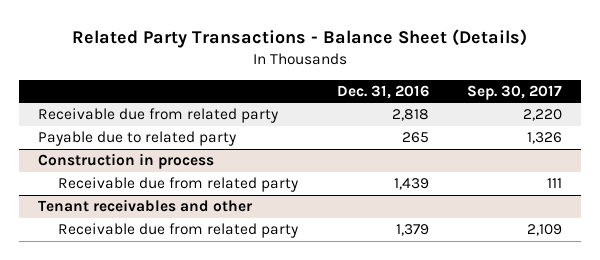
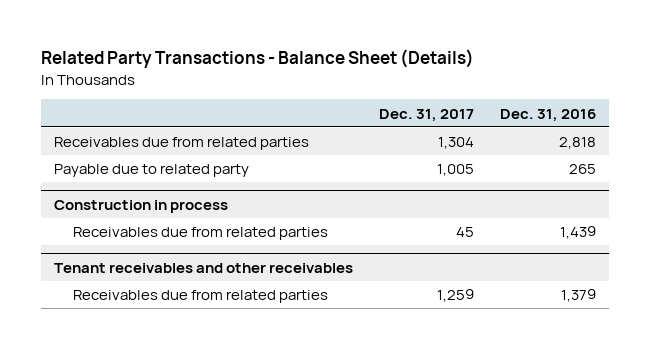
- | Dec. 31, 2016 | Sep. 30, 2017
+ | Dec. 31, 2017 | Dec. 31, 2016
- Receivable due from related party | 2,818 | 2,220
+ Receivables due from related parties | 1,304 | 2,818
@ Construction in process
- Receivable due from related party | 1,439 | 111
- Tenant receivables and other
- Receivable due from related party | 1,379 | 2,109
@ Construction in process
+ Receivables due from related parties | 45 | 1,439
+ Tenant receivables and other receivables
+ Receivables due from related parties | 1,259 | 1,379

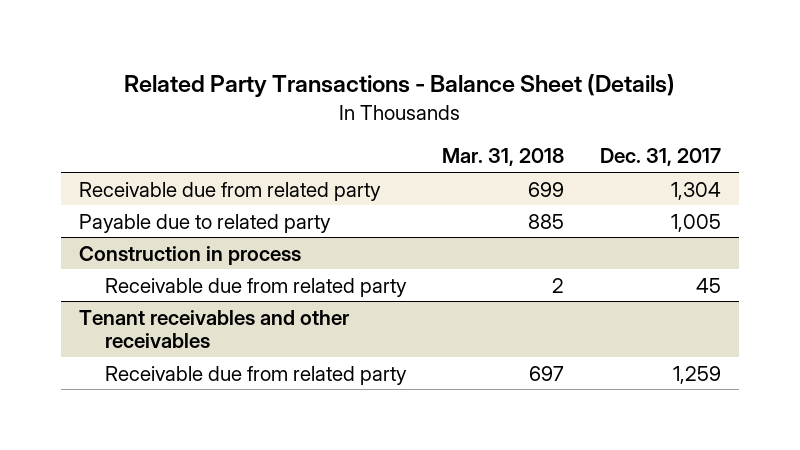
- | Dec. 31, 2017 | Dec. 31, 2016
+ | Mar. 31, 2018 | Dec. 31, 2017
- Receivables due from related parties | 1,304 | 2,818
+ Receivable due from related party | 699 | 1,304
@ Construction in process
- Receivables due from related parties | 45 | 1,439
+ Receivable due from related party | 2 | 45
@ Tenant receivables and other receivables
- Receivables due from related parties | 1,259 | 1,379
+ Receivable due from related party | 697 | 1,259

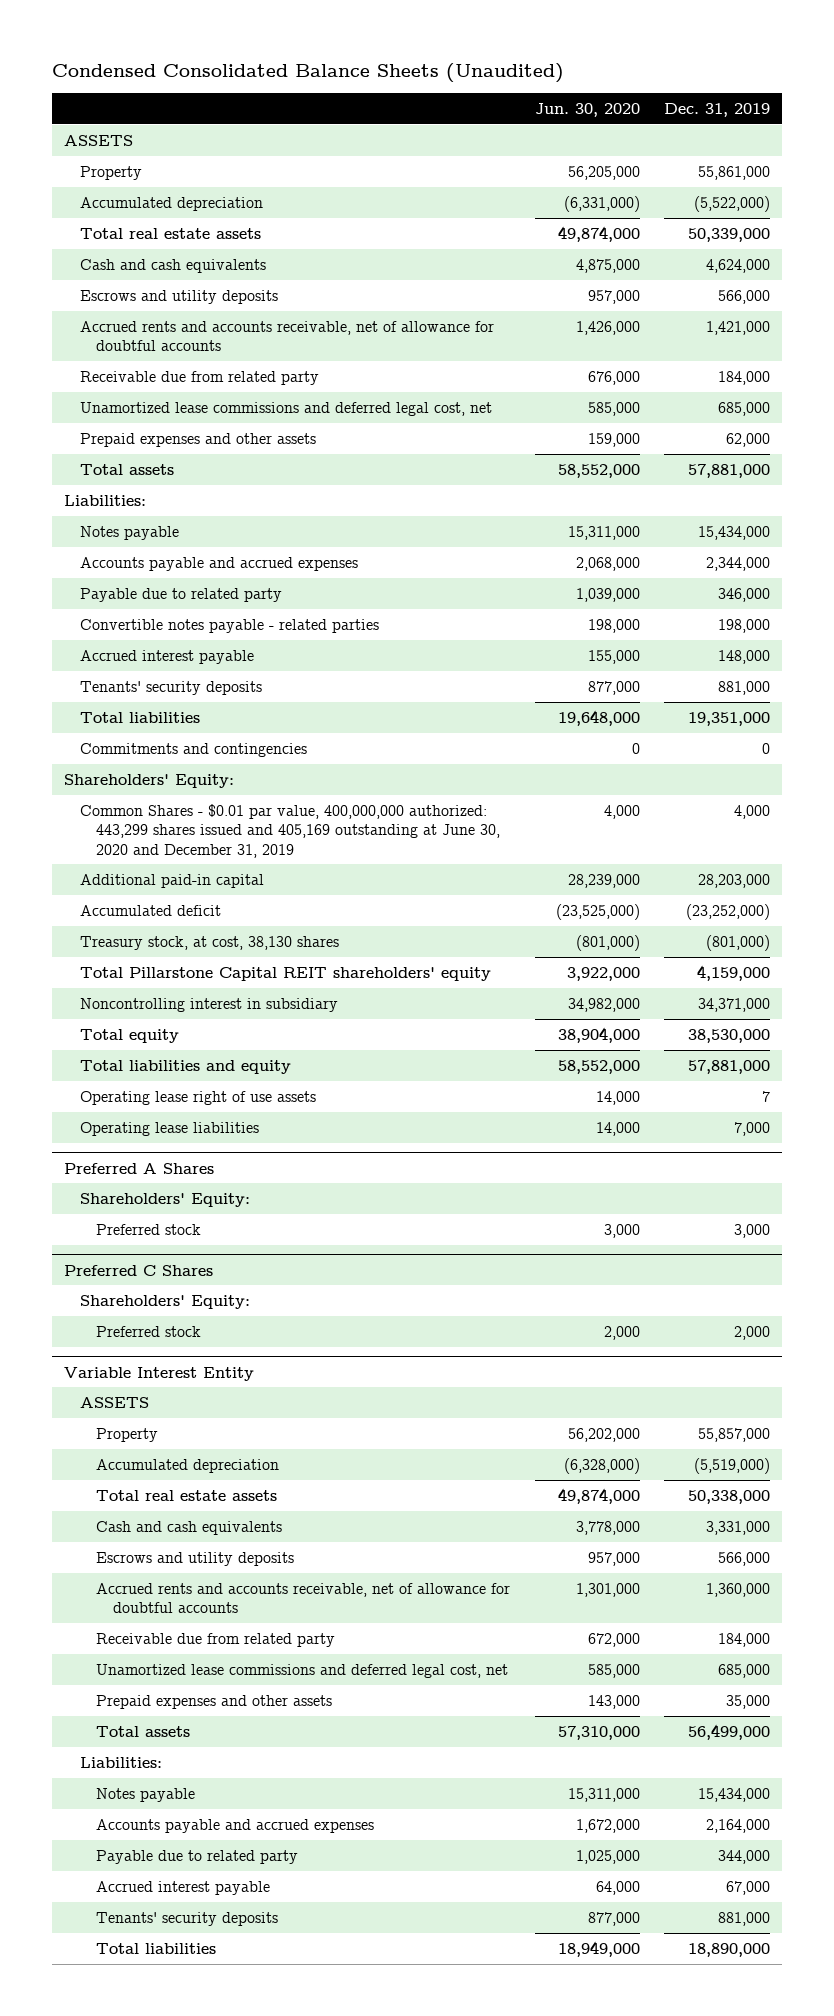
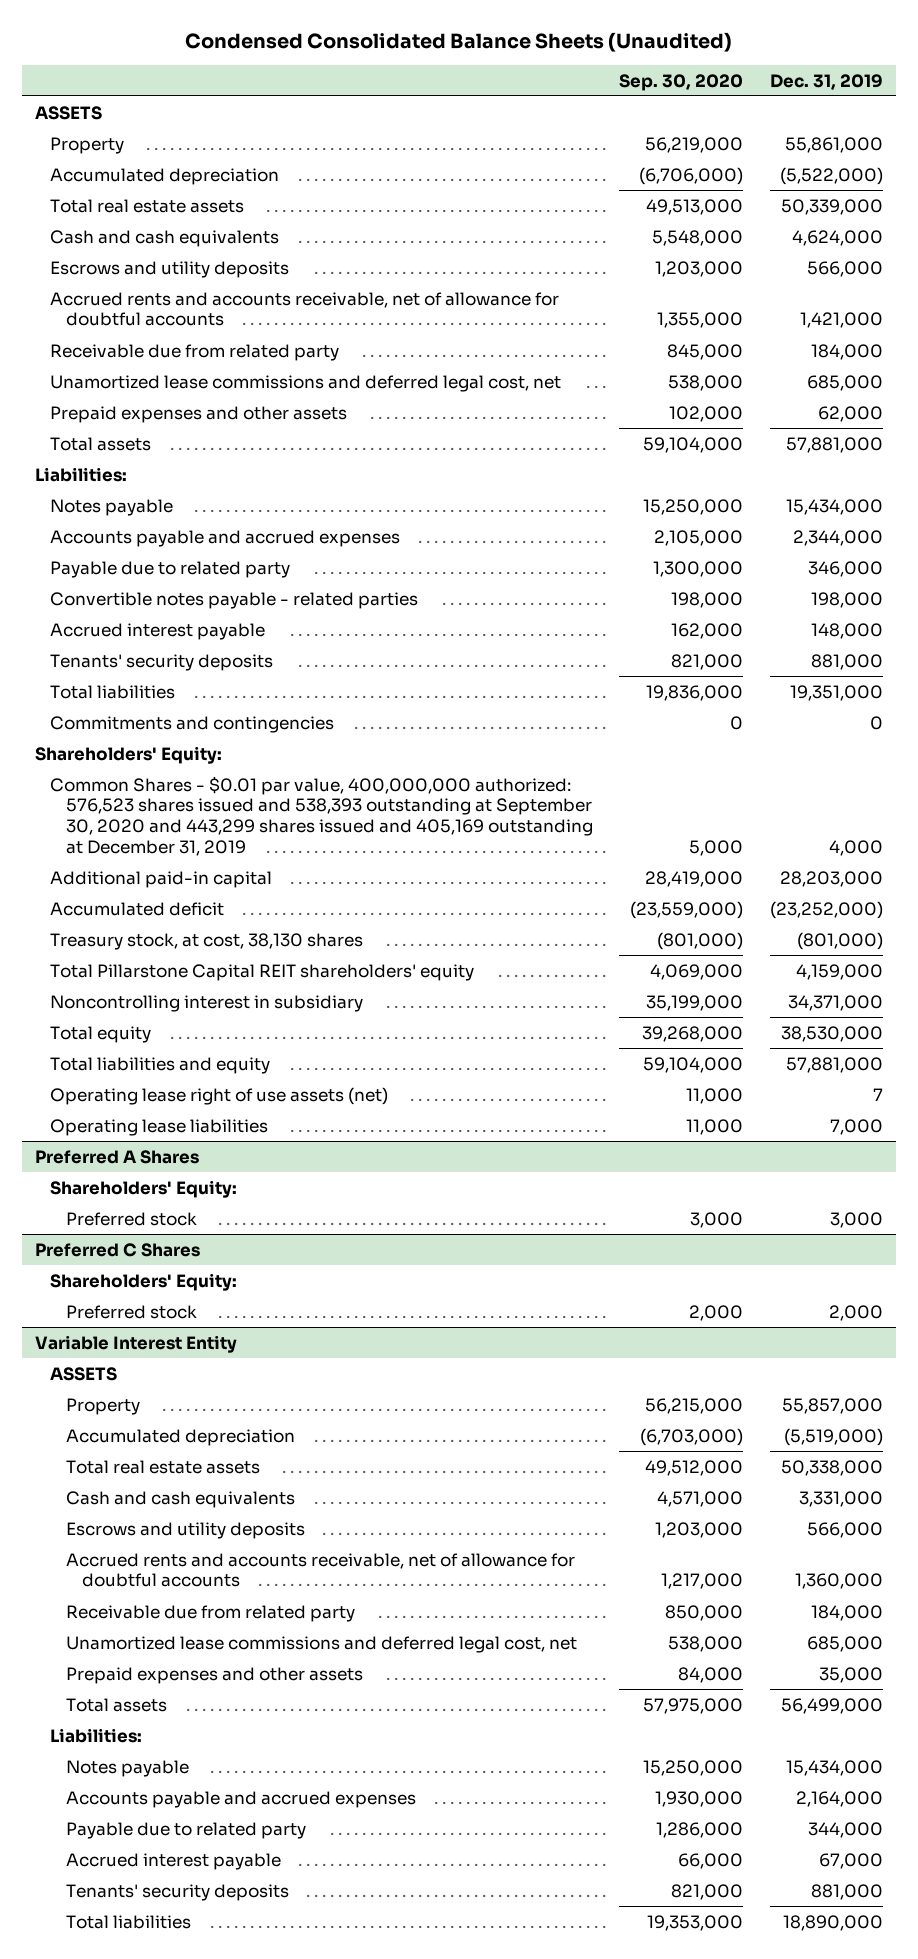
- | Jun. 30, 2020 | Dec. 31, 2019
+ | Sep. 30, 2020 | Dec. 31, 2019
- Common Shares - $0.01 par value, 400,000,000 authorized: 443,299 shares issued and 405,169 outstanding at June 30, 2020 and December 31, 2019 | 4,000 | 4,000
+ Common Shares - $0.01 par value, 400,000,000 authorized: 576,523 shares issued and 538,393 outstanding at September 30, 2020 and 443,299 shares issued and 405,169 outstanding at December 31, 2019 | 5,000 | 4,000
- Operating lease right of use assets | 14,000 | 7
+ Operating lease right of use assets (net) | 11,000 | 7

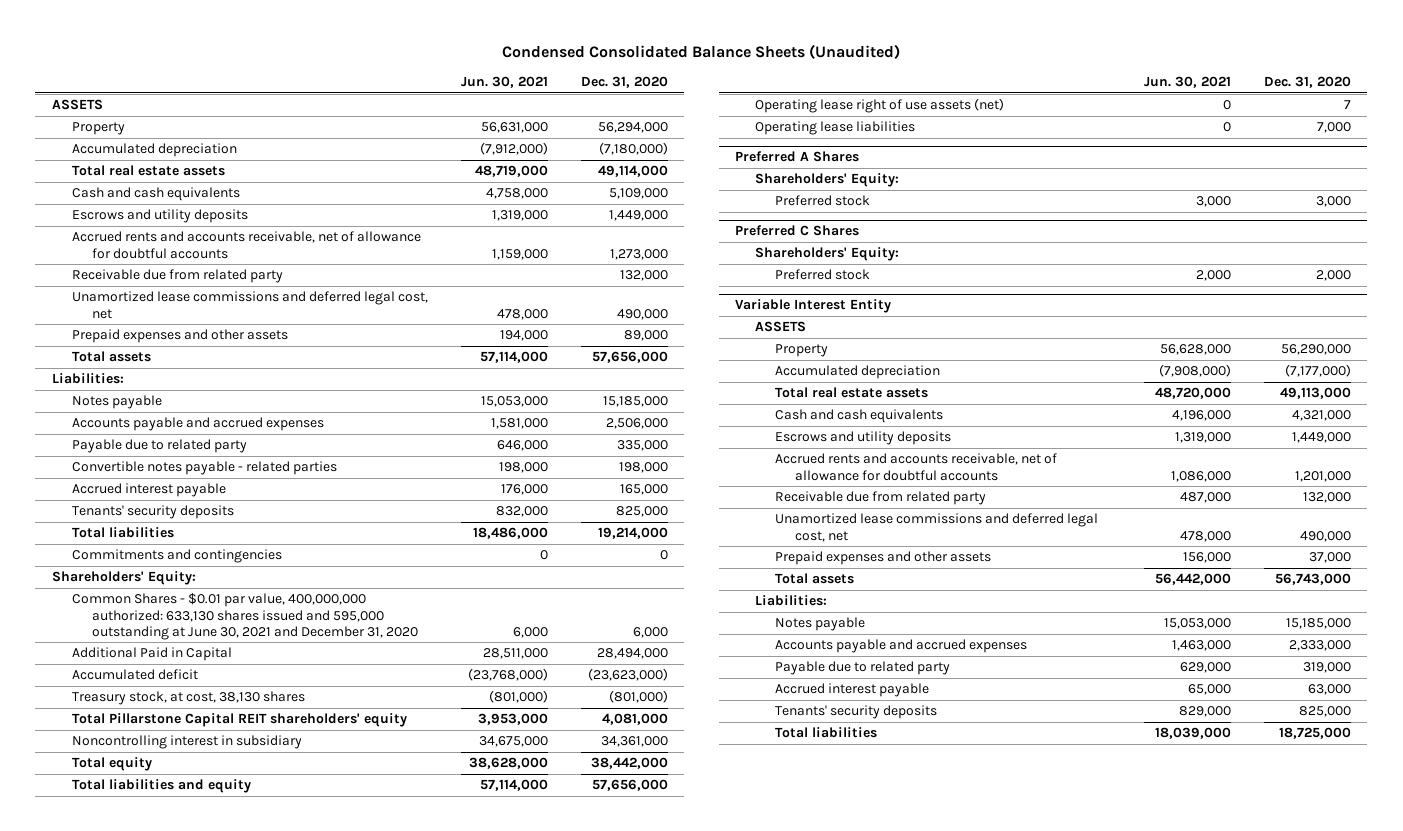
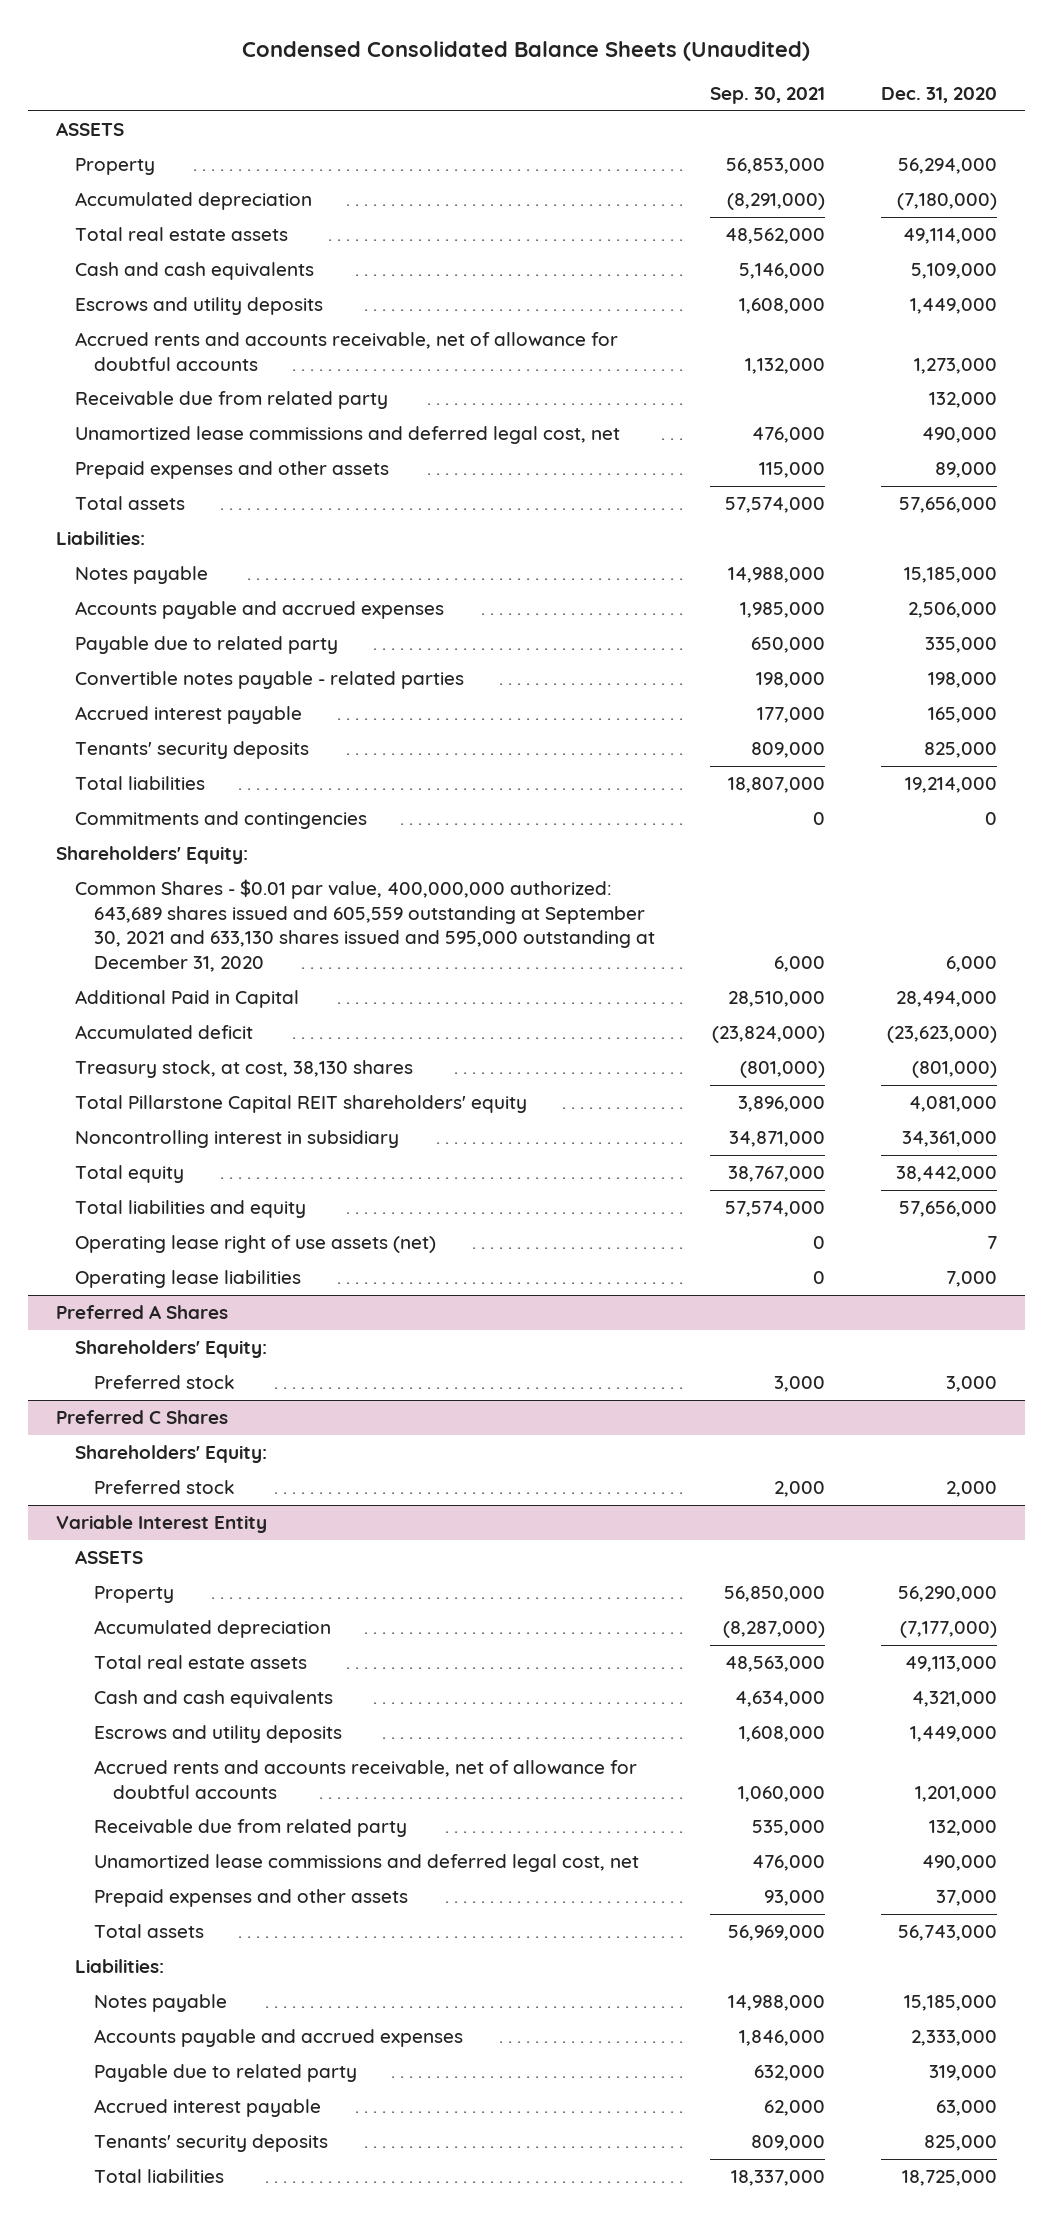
- | Jun. 30, 2021 | Dec. 31, 2020
+ | Sep. 30, 2021 | Dec. 31, 2020
- Common Shares - $0.01 par value, 400,000,000 authorized: 633,130 shares issued and 595,000 outstanding at June 30, 2021 and December 31, 2020 | 6,000 | 6,000
+ Common Shares - $0.01 par value, 400,000,000 authorized: 643,689 shares issued and 605,559 outstanding at September 30, 2021 and 633,130 shares issued and 595,000 outstanding at December 31, 2020 | 6,000 | 6,000

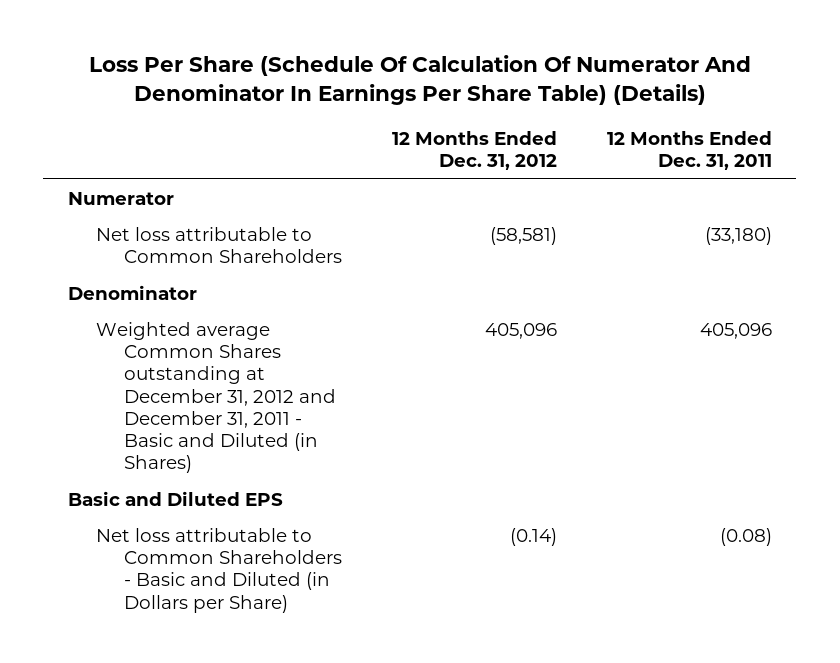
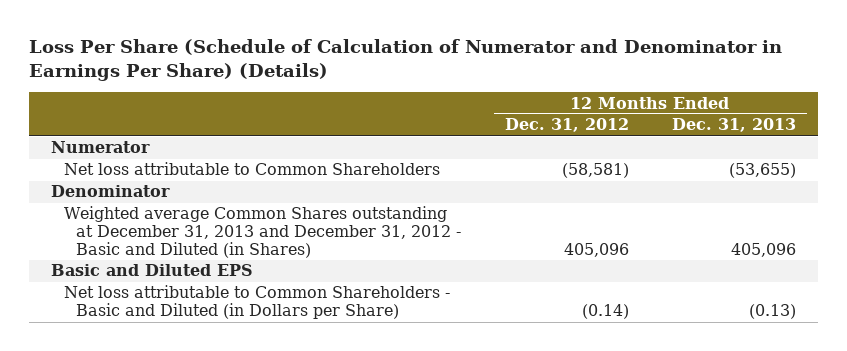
- Loss Per Share (Schedule Of Calculation Of Numerator And Denominator In Earnings Per Share Table) (Details)
+ Loss Per Share (Schedule of Calculation of Numerator and Denominator in Earnings Per Share) (Details)
- | 12 Months Ended Dec. 31, 2012 | 12 Months Ended Dec. 31, 2011
+ | 12 Months Ended Dec. 31, 2012 | 12 Months Ended Dec. 31, 2013
- Weighted average Common Shares outstanding at December 31, 2012 and December 31, 2011 - Basic and Diluted (in Shares) | 405,096 | 405,096
+ Weighted average Common Shares outstanding at December 31, 2013 and December 31, 2012 - Basic and Diluted (in Shares) | 405,096 | 405,096

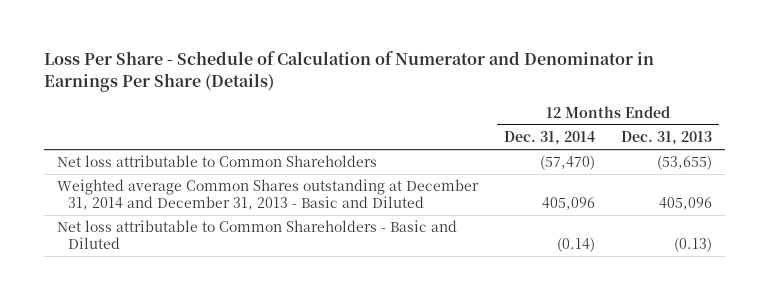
- Loss Per Share (Schedule of Calculation of Numerator and Denominator in Earnings Per Share) (Details)
+ Loss Per Share - Schedule of Calculation of Numerator and Denominator in Earnings Per Share (Details)
- | 12 Months Ended Dec. 31, 2012 | 12 Months Ended Dec. 31, 2013
+ | 12 Months Ended Dec. 31, 2014 | 12 Months Ended Dec. 31, 2013
- Numerator
- Denominator
- Weighted average Common Shares outstanding at December 31, 2013 and December 31, 2012 - Basic and Diluted (in Shares) | 405,096 | 405,096
- Basic and Diluted EPS
- Net loss attributable to Common Shareholders - Basic and Diluted (in Dollars per Share) | (0.14) | (0.13)
+ Weighted average Common Shares outstanding at December 31, 2014 and December 31, 2013 - Basic and Diluted | 405,096 | 405,096
+ Net loss attributable to Common Shareholders - Basic and Diluted | (0.14) | (0.13)

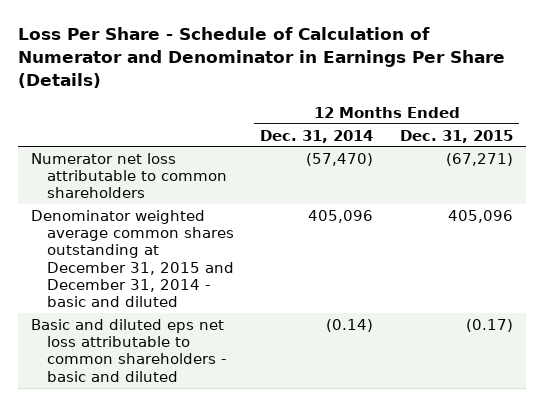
- | 12 Months Ended Dec. 31, 2014 | 12 Months Ended Dec. 31, 2013
+ | 12 Months Ended Dec. 31, 2014 | 12 Months Ended Dec. 31, 2015
- Net loss attributable to Common Shareholders | (57,470) | (53,655)
- Weighted average Common Shares outstanding at December 31, 2014 and December 31, 2013 - Basic and Diluted | 405,096 | 405,096
- Net loss attributable to Common Shareholders - Basic and Diluted | (0.14) | (0.13)
+ Numerator net loss attributable to common shareholders | (57,470) | (67,271)
+ Denominator weighted average common shares outstanding at December 31, 2015 and December 31, 2014 - basic and diluted | 405,096 | 405,096
+ Basic and diluted eps net loss attributable to common shareholders - basic and diluted | (0.14) | (0.17)

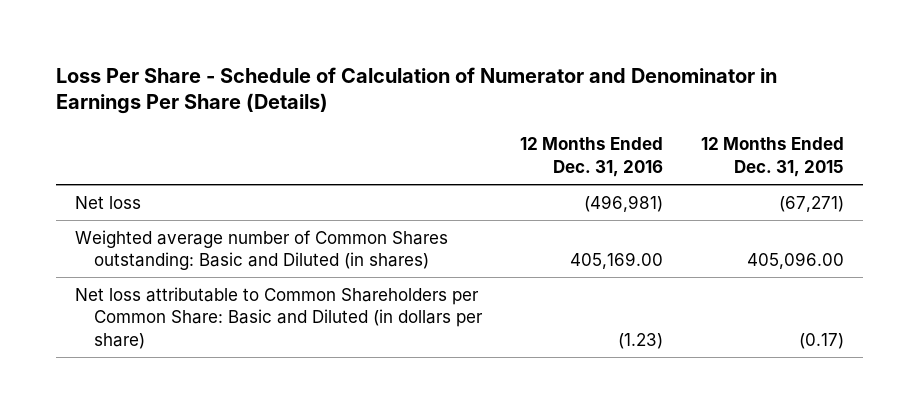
- | 12 Months Ended Dec. 31, 2014 | 12 Months Ended Dec. 31, 2015
+ | 12 Months Ended Dec. 31, 2016 | 12 Months Ended Dec. 31, 2015
- Numerator net loss attributable to common shareholders | (57,470) | (67,271)
- Denominator weighted average common shares outstanding at December 31, 2015 and December 31, 2014 - basic and diluted | 405,096 | 405,096
- Basic and diluted eps net loss attributable to common shareholders - basic and diluted | (0.14) | (0.17)
+ Net loss | (496,981) | (67,271)
+ Weighted average number of Common Shares outstanding: Basic and Diluted (in shares) | 405,169.00 | 405,096.00
+ Net loss attributable to Common Shareholders per Common Share: Basic and Diluted (in dollars per share) | (1.23) | (0.17)

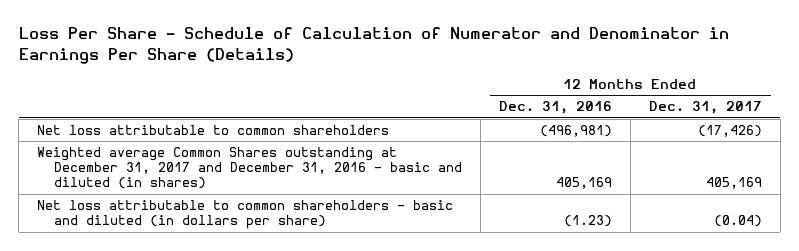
- | 12 Months Ended Dec. 31, 2016 | 12 Months Ended Dec. 31, 2015
+ | 12 Months Ended Dec. 31, 2016 | 12 Months Ended Dec. 31, 2017
- Net loss | (496,981) | (67,271)
- Weighted average number of Common Shares outstanding: Basic and Diluted (in shares) | 405,169.00 | 405,096.00
- Net loss attributable to Common Shareholders per Common Share: Basic and Diluted (in dollars per share) | (1.23) | (0.17)
+ Net loss attributable to common shareholders | (496,981) | (17,426)
+ Weighted average Common Shares outstanding at December 31, 2017 and December 31, 2016 - basic and diluted (in shares) | 405,169 | 405,169
+ Net loss attributable to common shareholders - basic and diluted (in dollars per share) | (1.23) | (0.04)

